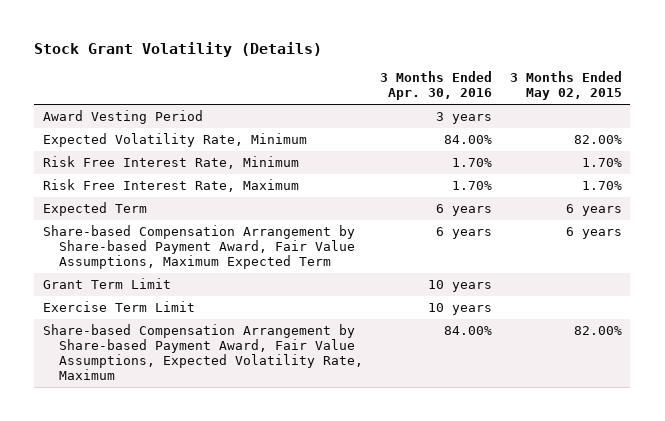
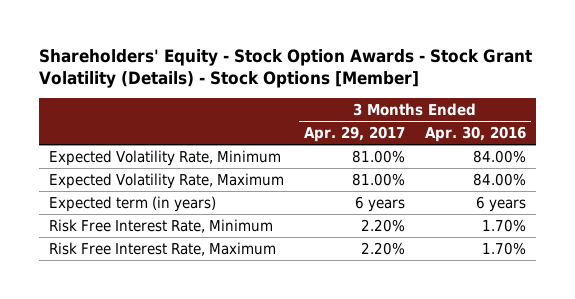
- Stock Grant Volatility (Details)
+ Shareholders' Equity - Stock Option Awards - Stock Grant Volatility (Details) - Stock Options [Member]
- | 3 Months Ended Apr. 30, 2016 | 3 Months Ended May 02, 2015
+ | 3 Months Ended Apr. 29, 2017 | 3 Months Ended Apr. 30, 2016
- Award Vesting Period | 3 years |
+ Expected Volatility Rate, Maximum | 81.00% | 84.00%
+ Expected term (in years) | 6 years | 6 years
- Expected Term | 6 years | 6 years
- Share-based Compensation Arrangement by Share-based Payment Award, Fair Value Assumptions, Maximum Expected Term | 6 years | 6 years
- Grant Term Limit | 10 years |
- Exercise Term Limit | 10 years |
- Share-based Compensation Arrangement by Share-based Payment Award, Fair Value Assumptions, Expected Volatility Rate, Maximum | 84.00% | 82.00%

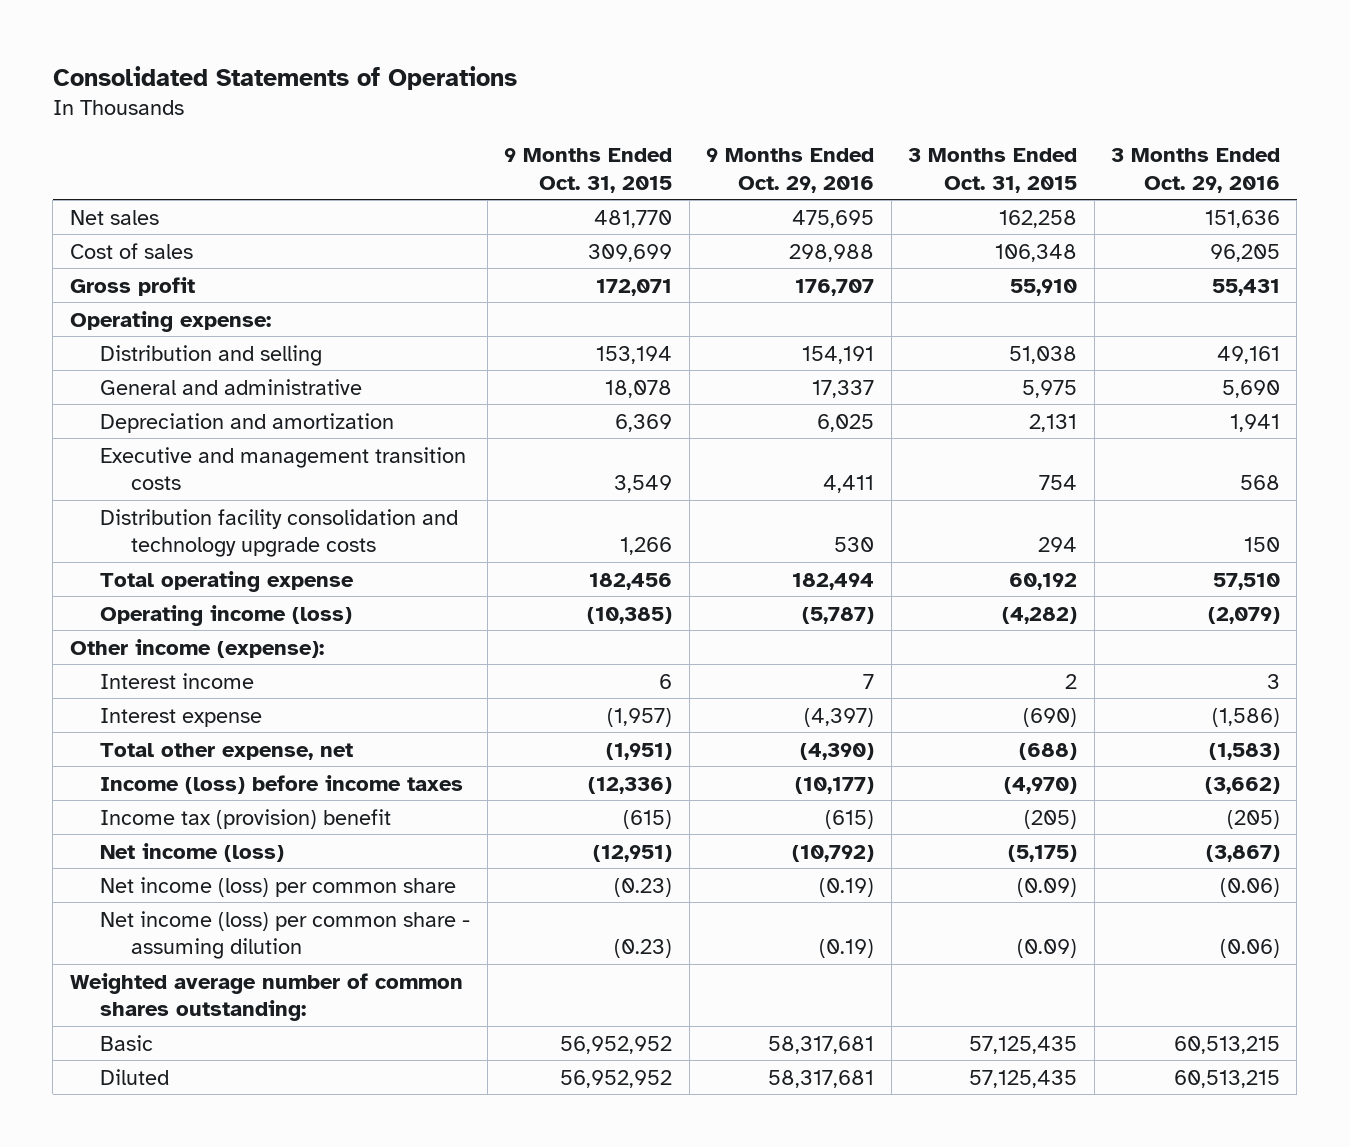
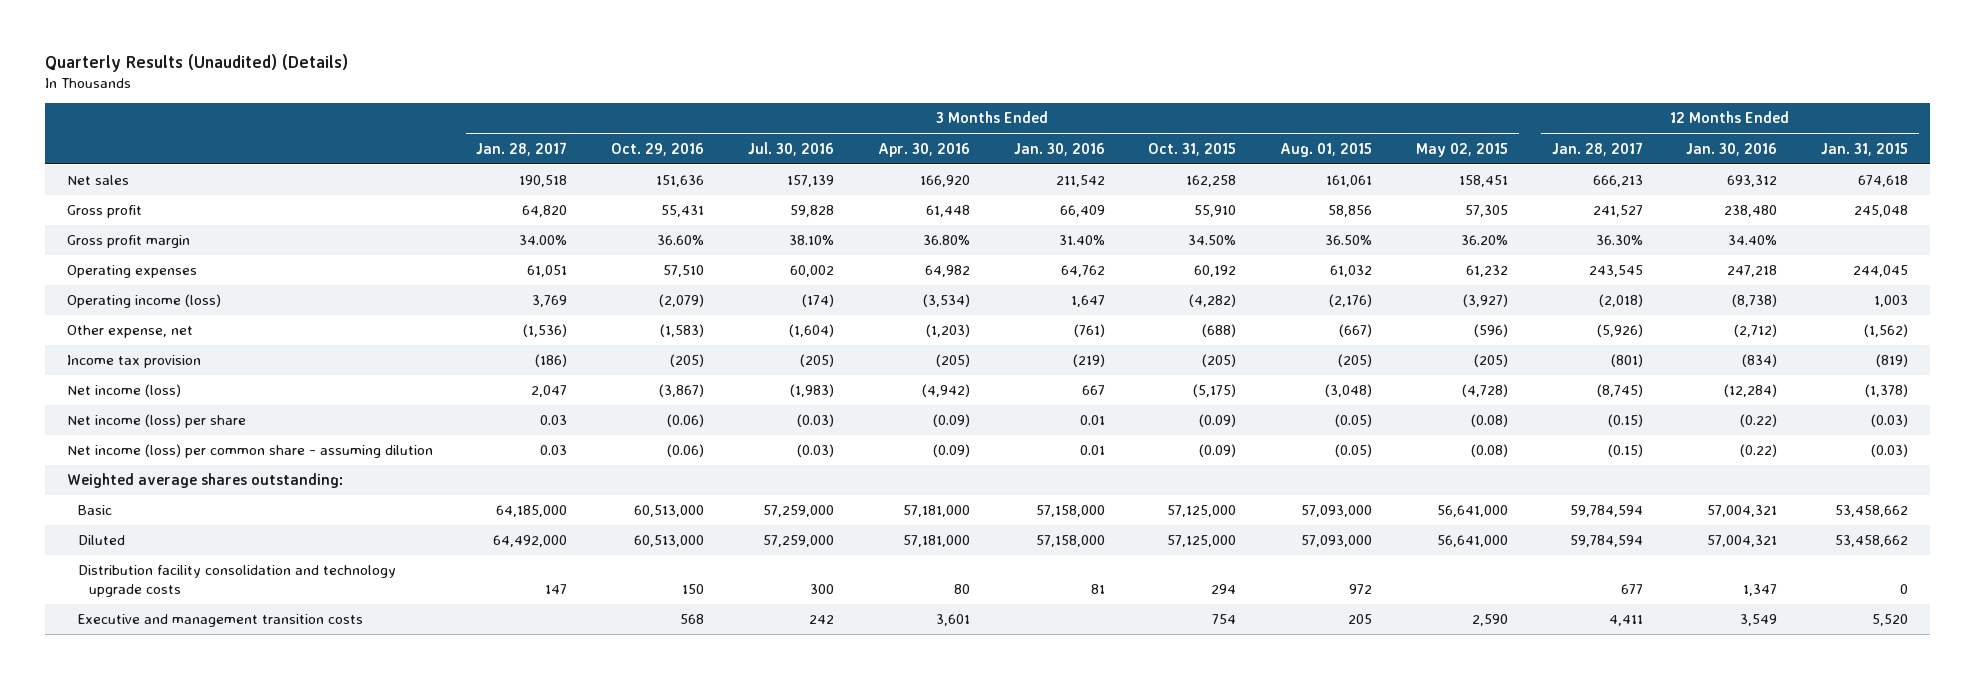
- Consolidated Statements of Operations
+ Quarterly Results (Unaudited) (Details)
- | 9 Months Ended Oct. 31, 2015 | 9 Months Ended Oct. 29, 2016 | 3 Months Ended Oct. 31, 2015 | 3 Months Ended Oct. 29, 2016
+ | 3 Months Ended Jan. 28, 2017 | 3 Months Ended Oct. 29, 2016 | 3 Months Ended Jul. 30, 2016 | 3 Months Ended Apr. 30, 2016 | 3 Months Ended Jan. 30, 2016 | 3 Months Ended Oct. 31, 2015 | 3 Months Ended Aug. 01, 2015 | 3 Months Ended May 02, 2015 | 12 Months Ended Jan. 28, 2017 | 12 Months Ended Jan. 30, 2016 | 12 Months Ended Jan. 31, 2015
- Cost of sales | 309,699 | 298,988 | 106,348 | 96,205
- Operating expense:
- Distribution and selling | 153,194 | 154,191 | 51,038 | 49,161
- General and administrative | 18,078 | 17,337 | 5,975 | 5,690
- Depreciation and amortization | 6,369 | 6,025 | 2,131 | 1,941
- Total operating expense | 182,456 | 182,494 | 60,192 | 57,510
+ Gross profit margin | 34.00% | 36.60% | 38.10% | 36.80% | 31.40% | 34.50% | 36.50% | 36.20% | 36.30% | 34.40% |
+ Operating expenses | 61,051 | 57,510 | 60,002 | 64,982 | 64,762 | 60,192 | 61,032 | 61,232 | 243,545 | 247,218 | 244,045
- Other income (expense):
- Interest income | 6 | 7 | 2 | 3
- Interest expense | (1,957) | (4,397) | (690) | (1,586)
- Total other expense, net | (1,951) | (4,390) | (688) | (1,583)
- Income (loss) before income taxes | (12,336) | (10,177) | (4,970) | (3,662)
- Income tax (provision) benefit | (615) | (615) | (205) | (205)
+ Other expense, net | (1,536) | (1,583) | (1,604) | (1,203) | (761) | (688) | (667) | (596) | (5,926) | (2,712) | (1,562)
+ Income tax provision | (186) | (205) | (205) | (205) | (219) | (205) | (205) | (205) | (801) | (834) | (819)
- Net income (loss) per common share | (0.23) | (0.19) | (0.09) | (0.06)
+ Net income (loss) per share | 0.03 | (0.06) | (0.03) | (0.09) | 0.01 | (0.09) | (0.05) | (0.08) | (0.15) | (0.22) | (0.03)
- Weighted average number of common shares outstanding:
- Basic | 56,952,952 | 58,317,681 | 57,125,435 | 60,513,215
- Diluted | 56,952,952 | 58,317,681 | 57,125,435 | 60,513,215
+ Weighted average shares outstanding:
+ Basic | 64,185,000 | 60,513,000 | 57,259,000 | 57,181,000 | 57,158,000 | 57,125,000 | 57,093,000 | 56,641,000 | 59,784,594 | 57,004,321 | 53,458,662
+ Diluted | 64,492,000 | 60,513,000 | 57,259,000 | 57,181,000 | 57,158,000 | 57,125,000 | 57,093,000 | 56,641,000 | 59,784,594 | 57,004,321 | 53,458,662
moved down: Distribution facility consolidation and technology upgrade costs | 147 | 150 | 300 | 80 | 81 | 294 | 972 | | 677 | 1,347 | 0
moved down: Executive and management transition costs | | 568 | 242 | 3,601 | | 754 | 205 | 2,590 | 4,411 | 3,549 | 5,520

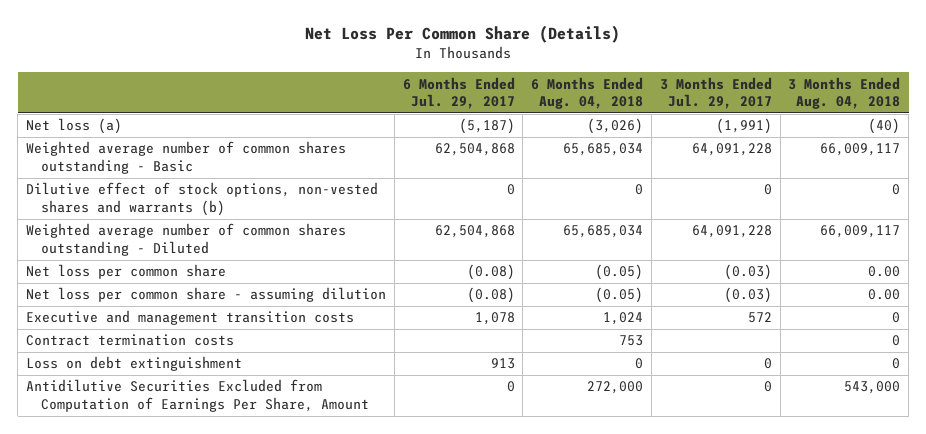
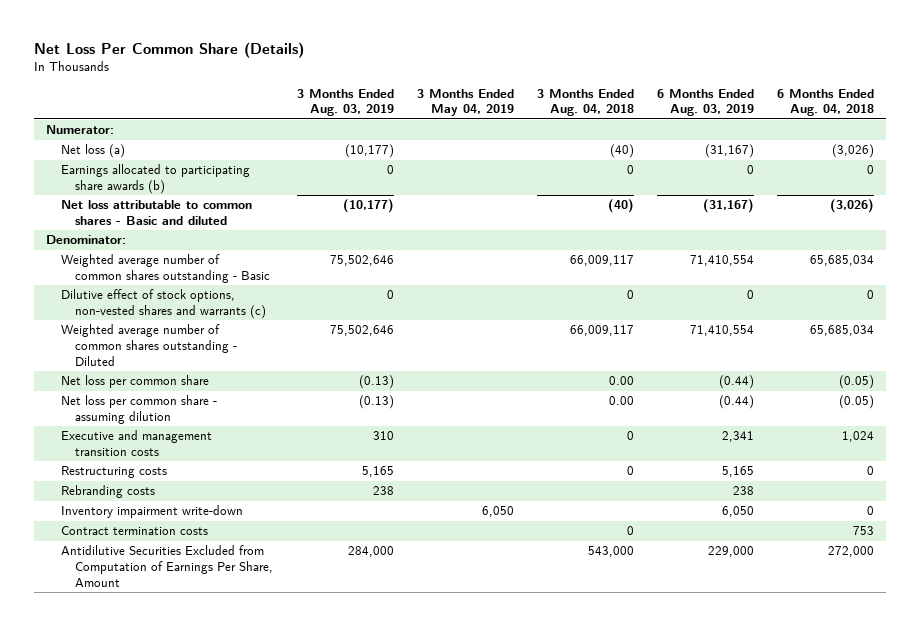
- | 6 Months Ended Jul. 29, 2017 | 6 Months Ended Aug. 04, 2018 | 3 Months Ended Jul. 29, 2017 | 3 Months Ended Aug. 04, 2018
+ | 3 Months Ended Aug. 03, 2019 | 3 Months Ended May 04, 2019 | 3 Months Ended Aug. 04, 2018 | 6 Months Ended Aug. 03, 2019 | 6 Months Ended Aug. 04, 2018
+ Numerator:
+ Earnings allocated to participating share awards (b) | 0 | | 0 | 0 | 0
+ Net loss attributable to common shares - Basic and diluted | (10,177) | | (40) | (31,167) | (3,026)
+ Denominator:
- Dilutive effect of stock options, non-vested shares and warrants (b) | 0 | 0 | 0 | 0
+ Dilutive effect of stock options, non-vested shares and warrants (c) | 0 | | 0 | 0 | 0
+ Restructuring costs | 5,165 | | 0 | 5,165 | 0
+ Rebranding costs | 238 | | | 238 |
+ Inventory impairment write-down | | 6,050 | | 6,050 | 0
- Loss on debt extinguishment | 913 | 0 | 0 | 0

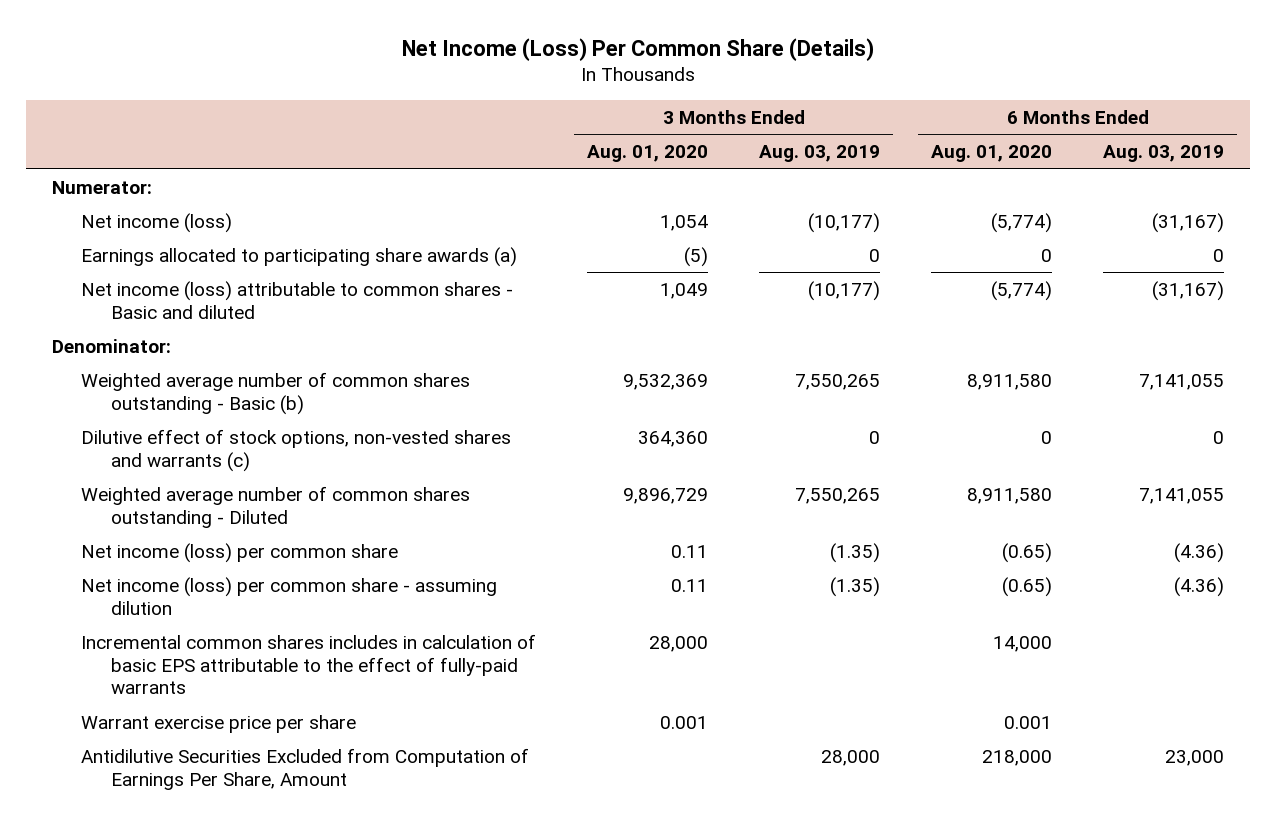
- Net Loss Per Common Share (Details)
+ Net Income (Loss) Per Common Share (Details)
- | 3 Months Ended Aug. 03, 2019 | 3 Months Ended May 04, 2019 | 3 Months Ended Aug. 04, 2018 | 6 Months Ended Aug. 03, 2019 | 6 Months Ended Aug. 04, 2018
+ | 3 Months Ended Aug. 01, 2020 | 3 Months Ended Aug. 03, 2019 | 6 Months Ended Aug. 01, 2020 | 6 Months Ended Aug. 03, 2019
- Net loss (a) | (10,177) | | (40) | (31,167) | (3,026)
- Earnings allocated to participating share awards (b) | 0 | | 0 | 0 | 0
- Net loss attributable to common shares - Basic and diluted | (10,177) | | (40) | (31,167) | (3,026)
+ Net income (loss) | 1,054 | (10,177) | (5,774) | (31,167)
+ Earnings allocated to participating share awards (a) | (5) | 0 | 0 | 0
+ Net income (loss) attributable to common shares - Basic and diluted | 1,049 | (10,177) | (5,774) | (31,167)
- Weighted average number of common shares outstanding - Basic | 75,502,646 | | 66,009,117 | 71,410,554 | 65,685,034
+ Weighted average number of common shares outstanding - Basic (b) | 9,532,369 | 7,550,265 | 8,911,580 | 7,141,055
- Weighted average number of common shares outstanding - Diluted | 75,502,646 | | 66,009,117 | 71,410,554 | 65,685,034
- Net loss per common share | (0.13) | | 0.00 | (0.44) | (0.05)
- Net loss per common share - assuming dilution | (0.13) | | 0.00 | (0.44) | (0.05)
- Executive and management transition costs | 310 | | 0 | 2,341 | 1,024
- Restructuring costs | 5,165 | | 0 | 5,165 | 0
- Rebranding costs | 238 | | | 238 |
- Inventory impairment write-down | | 6,050 | | 6,050 | 0
- Contract termination costs | | | 0 | | 753
- Antidilutive Securities Excluded from Computation of Earnings Per Share, Amount | 284,000 | | 543,000 | 229,000 | 272,000
+ Weighted average number of common shares outstanding - Diluted | 9,896,729 | 7,550,265 | 8,911,580 | 7,141,055
+ Net income (loss) per common share | 0.11 | (1.35) | (0.65) | (4.36)
+ Net income (loss) per common share - assuming dilution | 0.11 | (1.35) | (0.65) | (4.36)
+ Incremental common shares includes in calculation of basic EPS attributable to the effect of fully-paid warrants | 28,000 | | 14,000 |
+ Warrant exercise price per share | 0.001 | | 0.001 |
+ Antidilutive Securities Excluded from Computation of Earnings Per Share, Amount | | 28,000 | 218,000 | 23,000

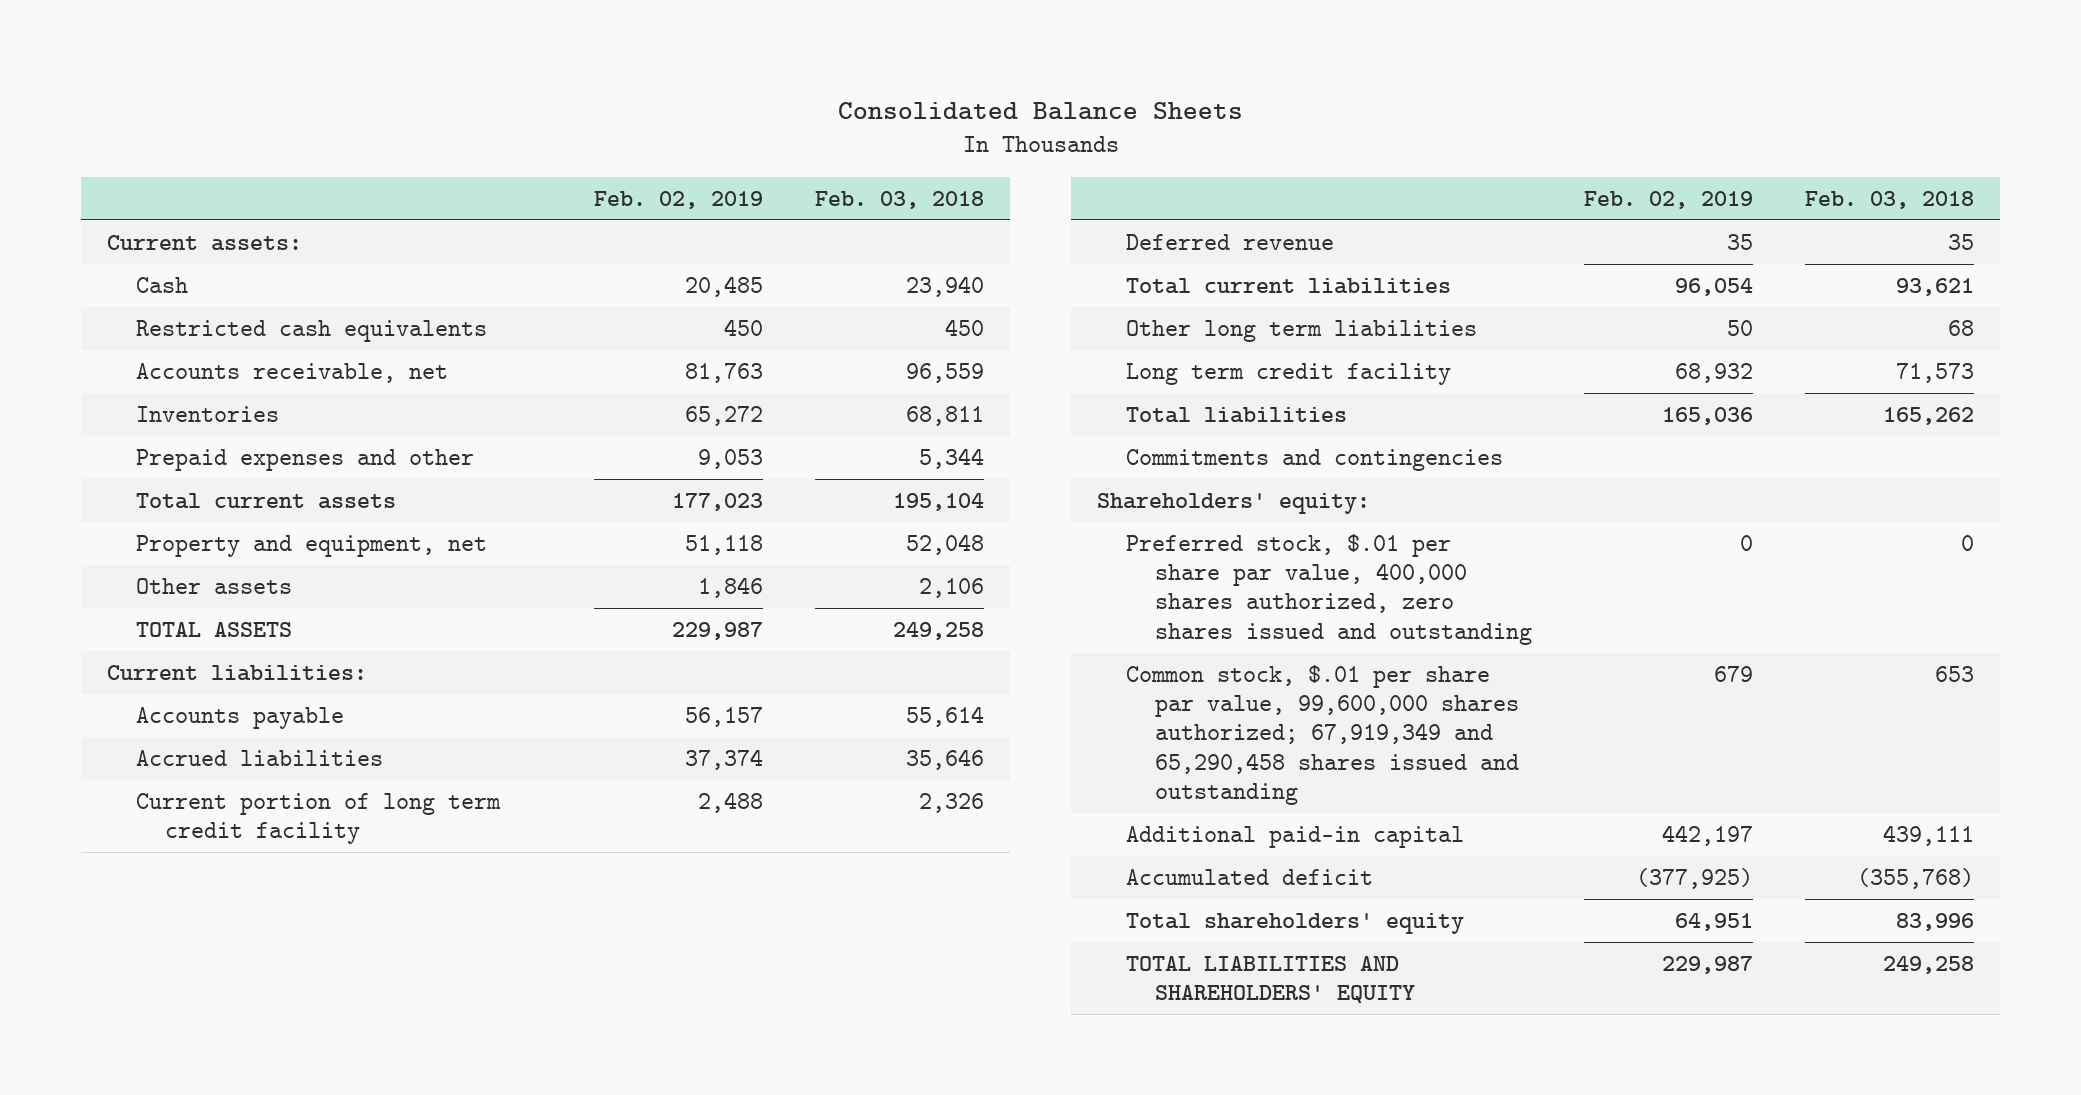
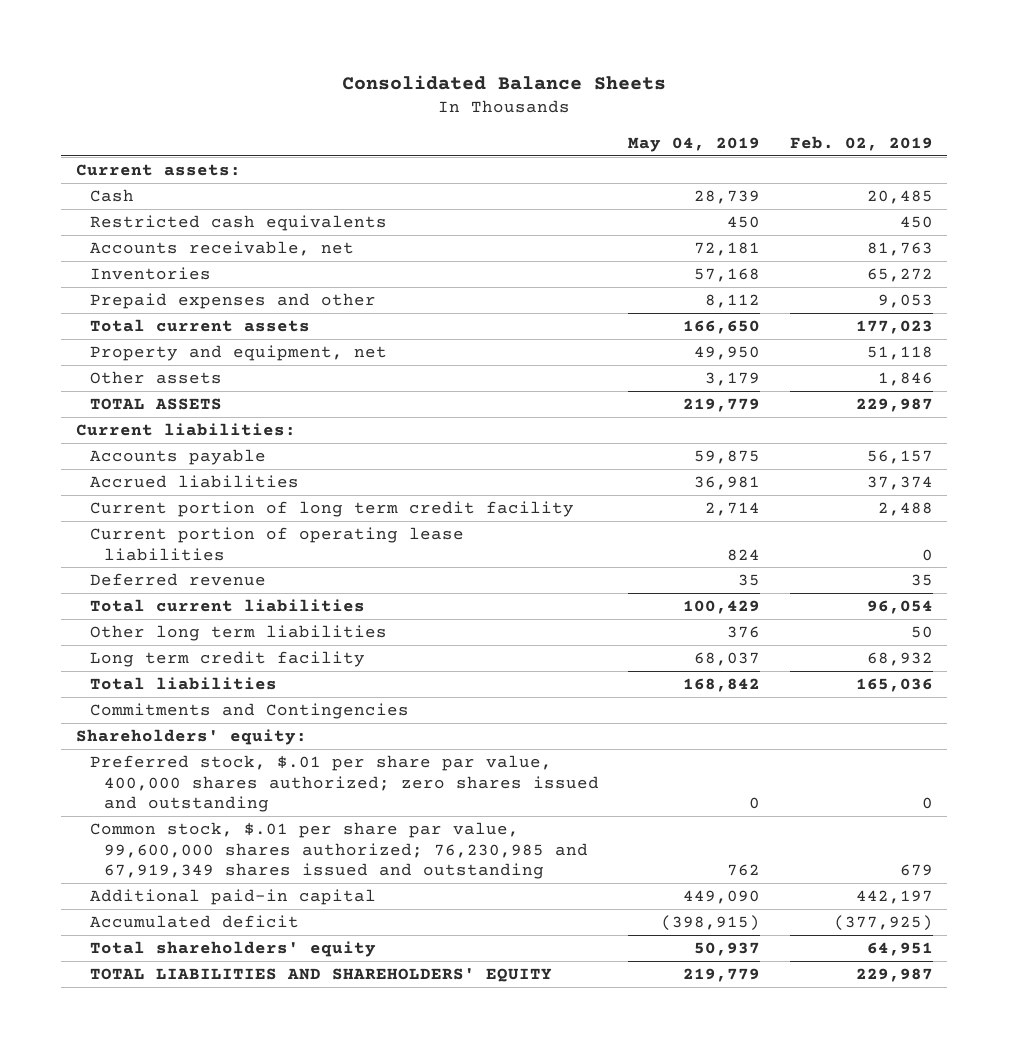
- | Feb. 02, 2019 | Feb. 03, 2018
+ | May 04, 2019 | Feb. 02, 2019
+ Current portion of operating lease liabilities | 824 | 0
- Commitments and contingencies
+ Commitments and Contingencies
- Preferred stock, $.01 per share par value, 400,000 shares authorized, zero shares issued and outstanding | 0 | 0
- Common stock, $.01 per share par value, 99,600,000 shares authorized; 67,919,349 and 65,290,458 shares issued and outstanding | 679 | 653
+ Preferred stock, $.01 per share par value, 400,000 shares authorized; zero shares issued and outstanding | 0 | 0
+ Common stock, $.01 per share par value, 99,600,000 shares authorized; 76,230,985 and 67,919,349 shares issued and outstanding | 762 | 679

